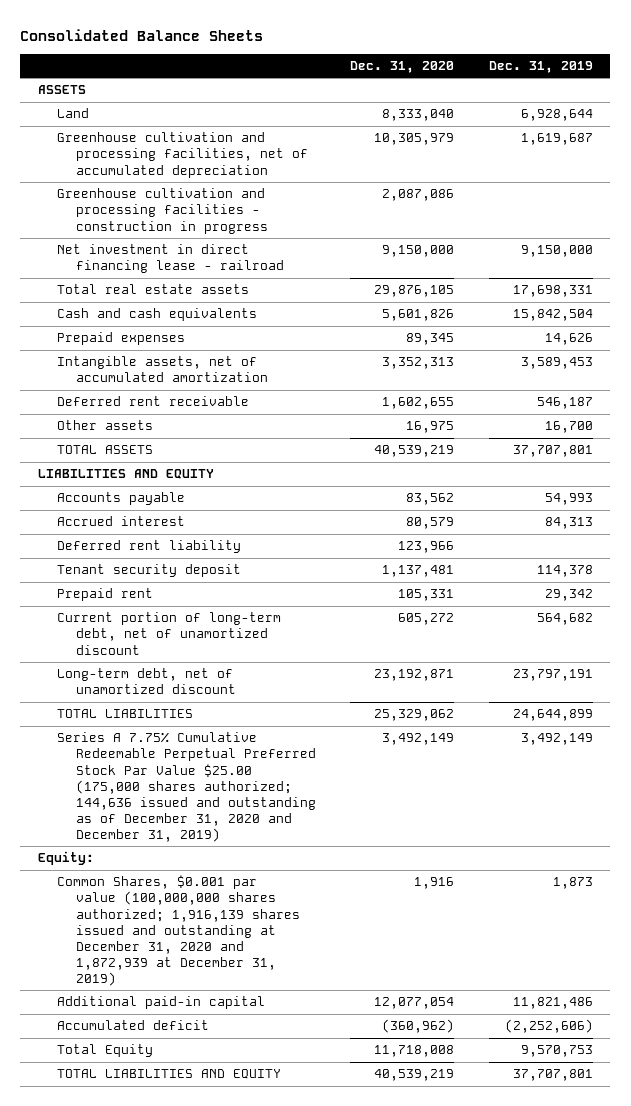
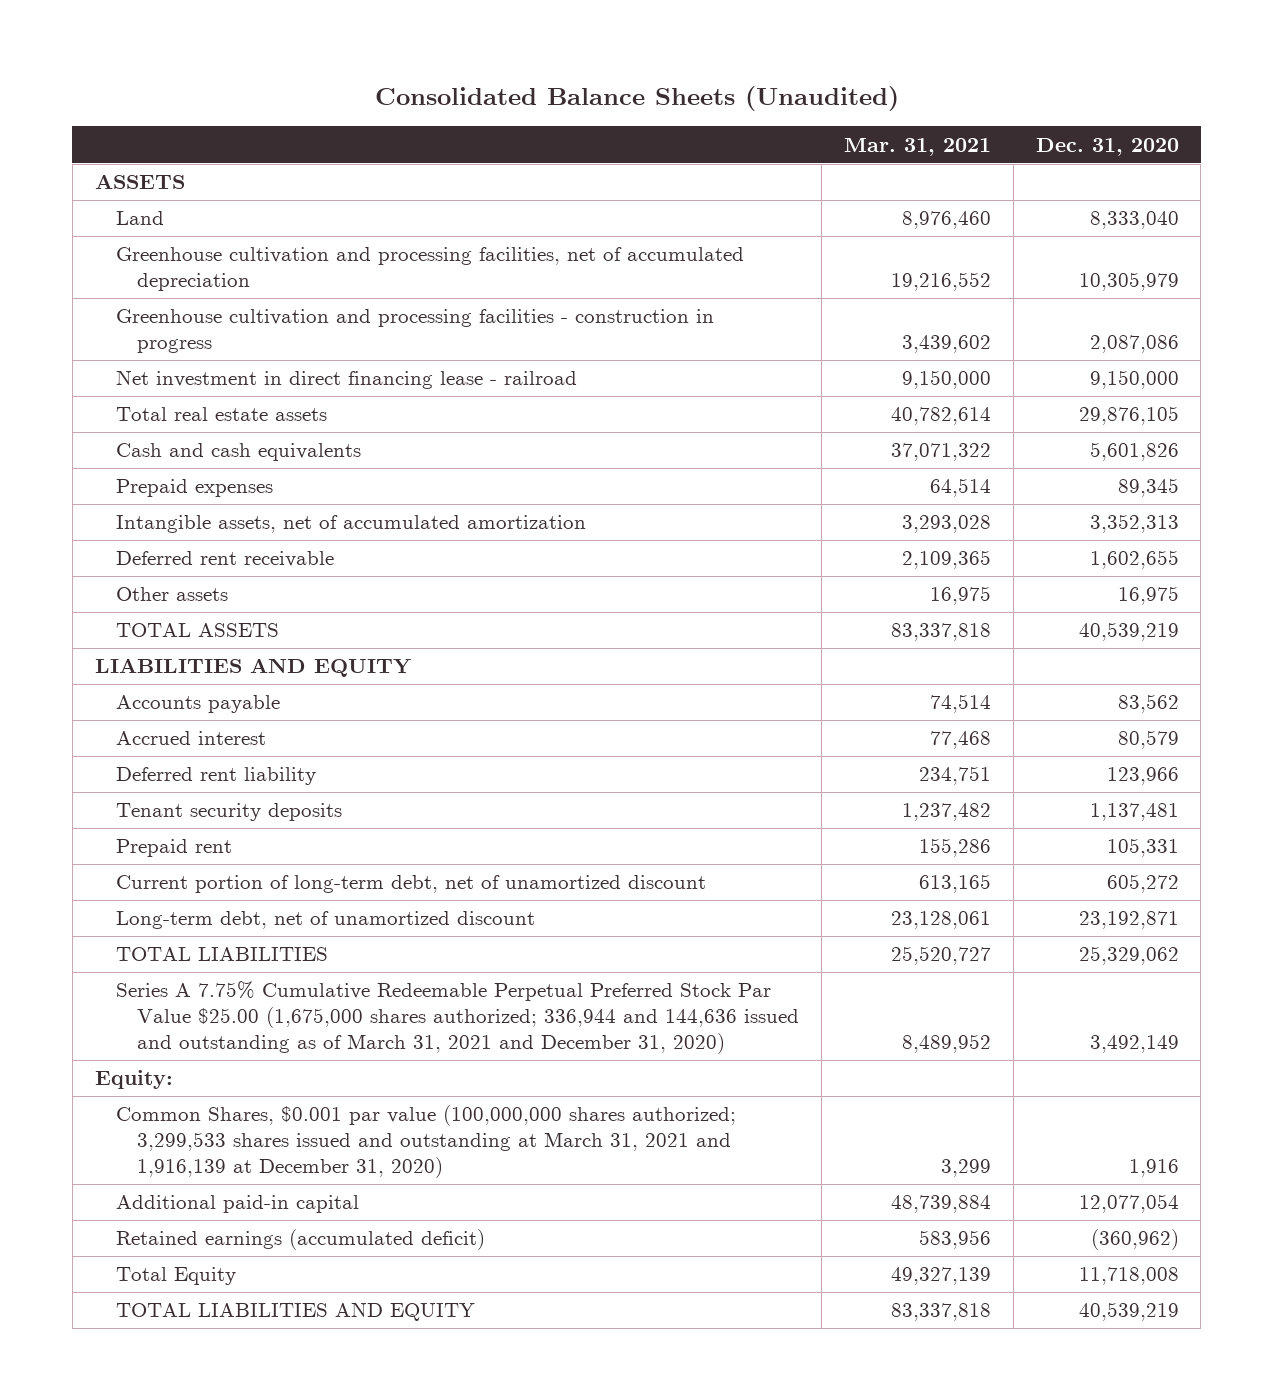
- Consolidated Balance Sheets
+ Consolidated Balance Sheets (Unaudited)
- | Dec. 31, 2020 | Dec. 31, 2019
+ | Mar. 31, 2021 | Dec. 31, 2020
- Tenant security deposit | 1,137,481 | 114,378
+ Tenant security deposits | 1,237,482 | 1,137,481
- Series A 7.75% Cumulative Redeemable Perpetual Preferred Stock Par Value $25.00 (175,000 shares authorized; 144,636 issued and outstanding as of December 31, 2020 and December 31, 2019) | 3,492,149 | 3,492,149
+ Series A 7.75% Cumulative Redeemable Perpetual Preferred Stock Par Value $25.00 (1,675,000 shares authorized; 336,944 and 144,636 issued and outstanding as of March 31, 2021 and December 31, 2020) | 8,489,952 | 3,492,149
- Common Shares, $0.001 par value (100,000,000 shares authorized; 1,916,139 shares issued and outstanding at December 31, 2020 and 1,872,939 at December 31, 2019) | 1,916 | 1,873
+ Common Shares, $0.001 par value (100,000,000 shares authorized; 3,299,533 shares issued and outstanding at March 31, 2021 and 1,916,139 at December 31, 2020) | 3,299 | 1,916
- Accumulated deficit | (360,962) | (2,252,606)
+ Retained earnings (accumulated deficit) | 583,956 | (360,962)

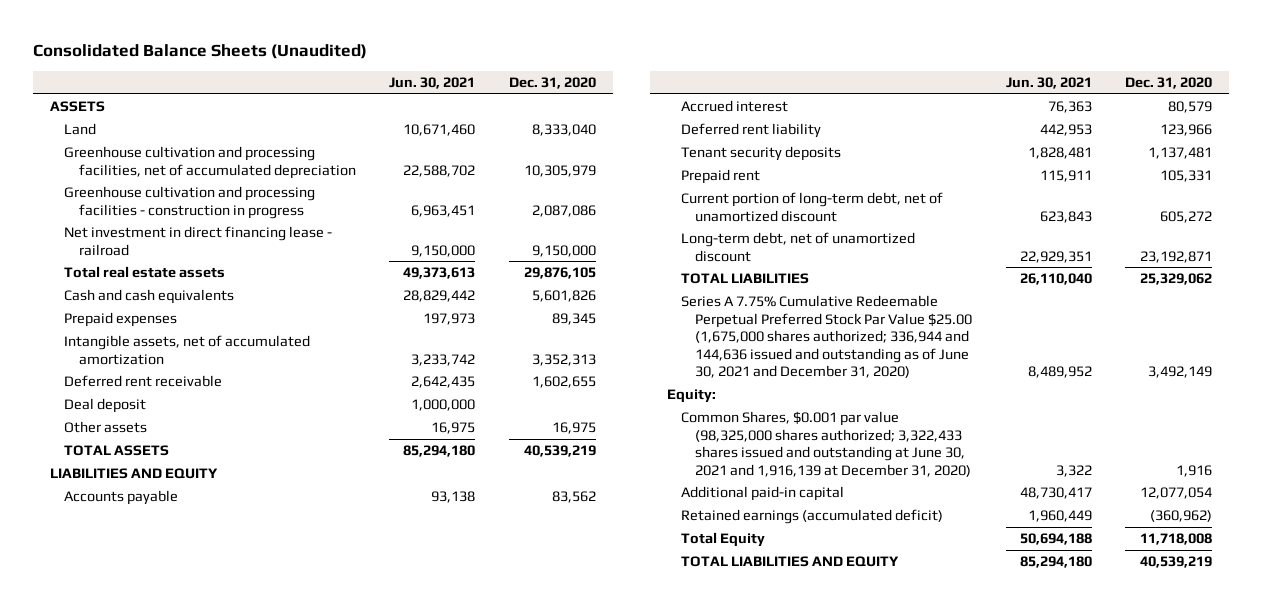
- | Mar. 31, 2021 | Dec. 31, 2020
+ | Jun. 30, 2021 | Dec. 31, 2020
+ Deal deposit | 1,000,000 |
- Series A 7.75% Cumulative Redeemable Perpetual Preferred Stock Par Value $25.00 (1,675,000 shares authorized; 336,944 and 144,636 issued and outstanding as of March 31, 2021 and December 31, 2020) | 8,489,952 | 3,492,149
+ Series A 7.75% Cumulative Redeemable Perpetual Preferred Stock Par Value $25.00 (1,675,000 shares authorized; 336,944 and 144,636 issued and outstanding as of June 30, 2021 and December 31, 2020) | 8,489,952 | 3,492,149
- Common Shares, $0.001 par value (100,000,000 shares authorized; 3,299,533 shares issued and outstanding at March 31, 2021 and 1,916,139 at December 31, 2020) | 3,299 | 1,916
+ Common Shares, $0.001 par value (98,325,000 shares authorized; 3,322,433 shares issued and outstanding at June 30, 2021 and 1,916,139 at December 31, 2020) | 3,322 | 1,916

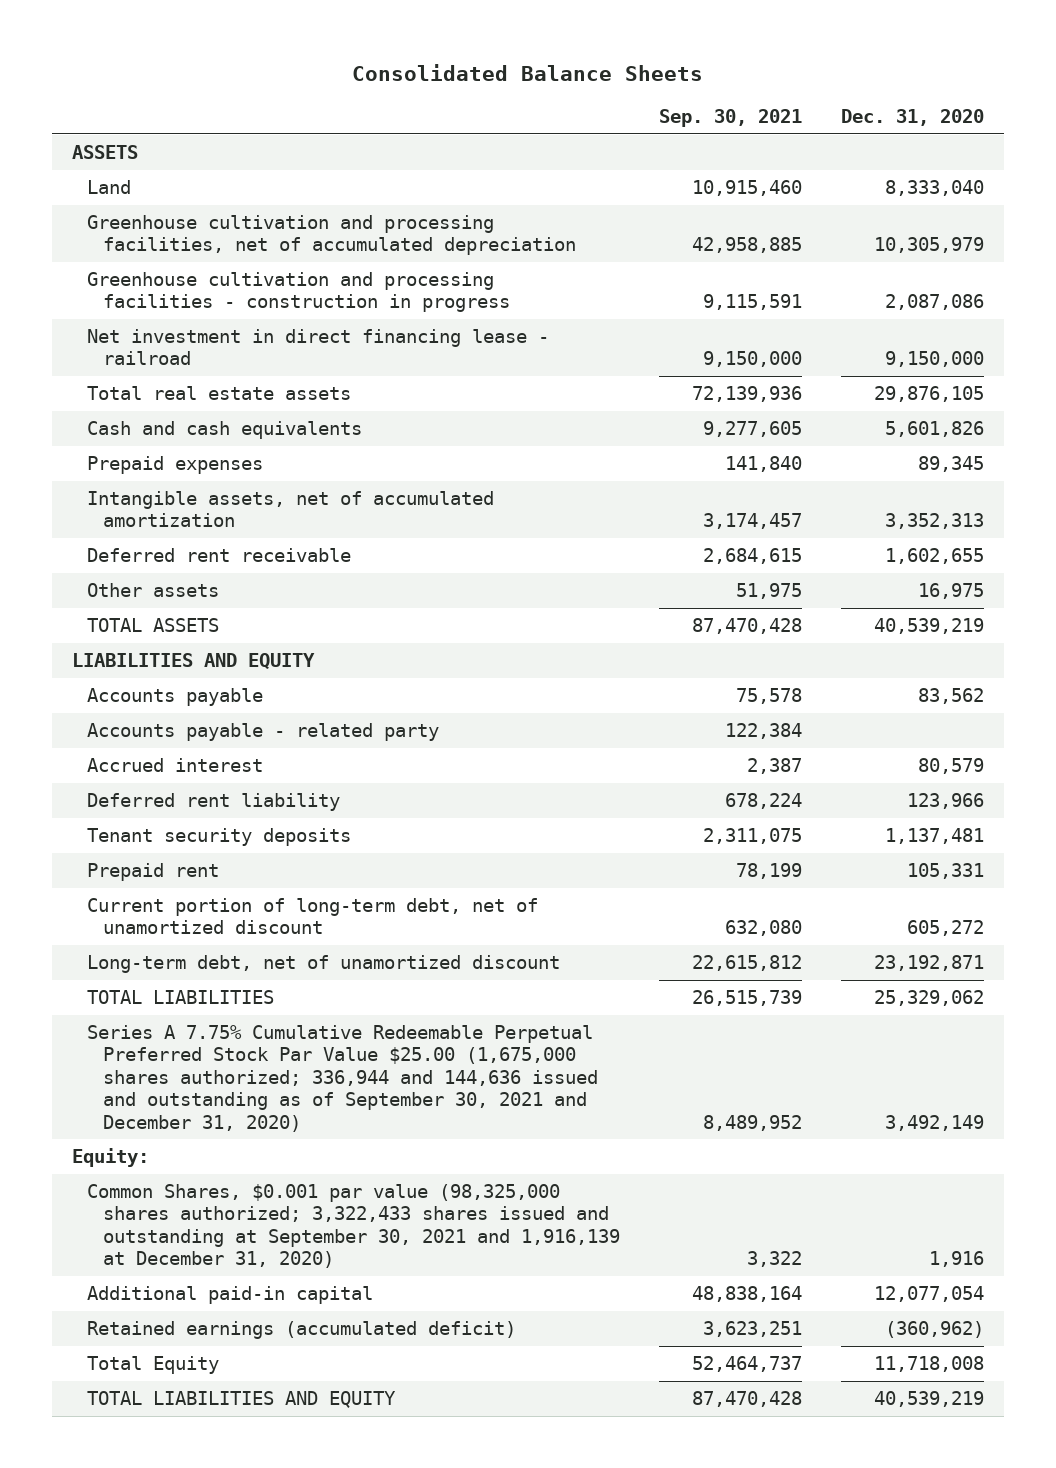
- Consolidated Balance Sheets (Unaudited)
+ Consolidated Balance Sheets
- | Jun. 30, 2021 | Dec. 31, 2020
+ | Sep. 30, 2021 | Dec. 31, 2020
- Deal deposit | 1,000,000 |
+ Accounts payable - related party | 122,384 |
- Series A 7.75% Cumulative Redeemable Perpetual Preferred Stock Par Value $25.00 (1,675,000 shares authorized; 336,944 and 144,636 issued and outstanding as of June 30, 2021 and December 31, 2020) | 8,489,952 | 3,492,149
+ Series A 7.75% Cumulative Redeemable Perpetual Preferred Stock Par Value $25.00 (1,675,000 shares authorized; 336,944 and 144,636 issued and outstanding as of September 30, 2021 and December 31, 2020) | 8,489,952 | 3,492,149
- Common Shares, $0.001 par value (98,325,000 shares authorized; 3,322,433 shares issued and outstanding at June 30, 2021 and 1,916,139 at December 31, 2020) | 3,322 | 1,916
+ Common Shares, $0.001 par value (98,325,000 shares authorized; 3,322,433 shares issued and outstanding at September 30, 2021 and 1,916,139 at December 31, 2020) | 3,322 | 1,916

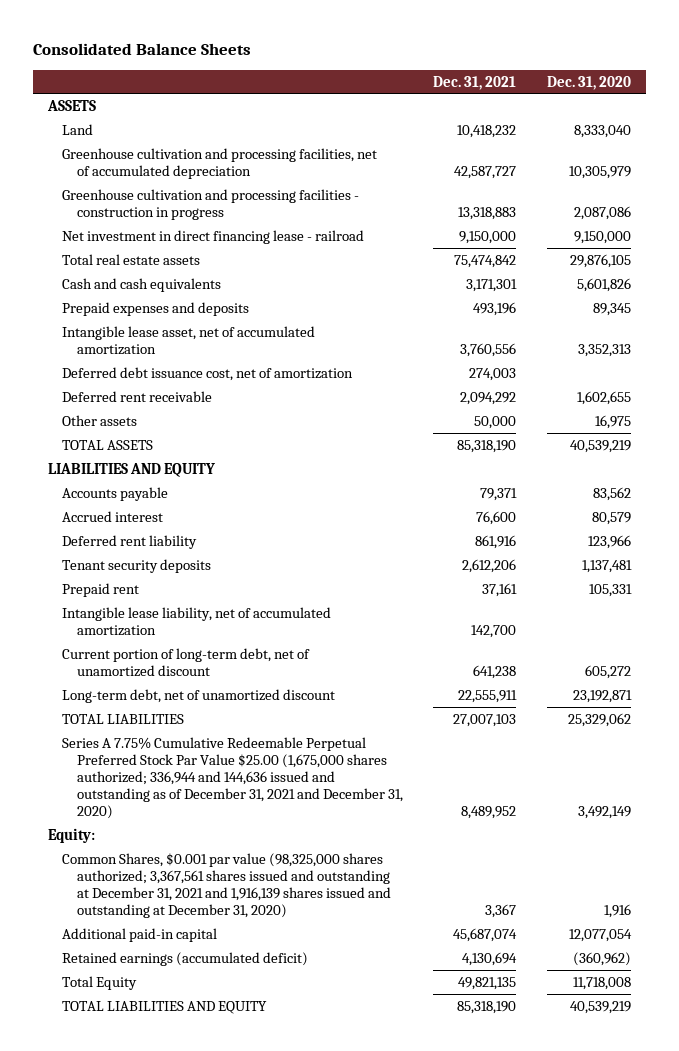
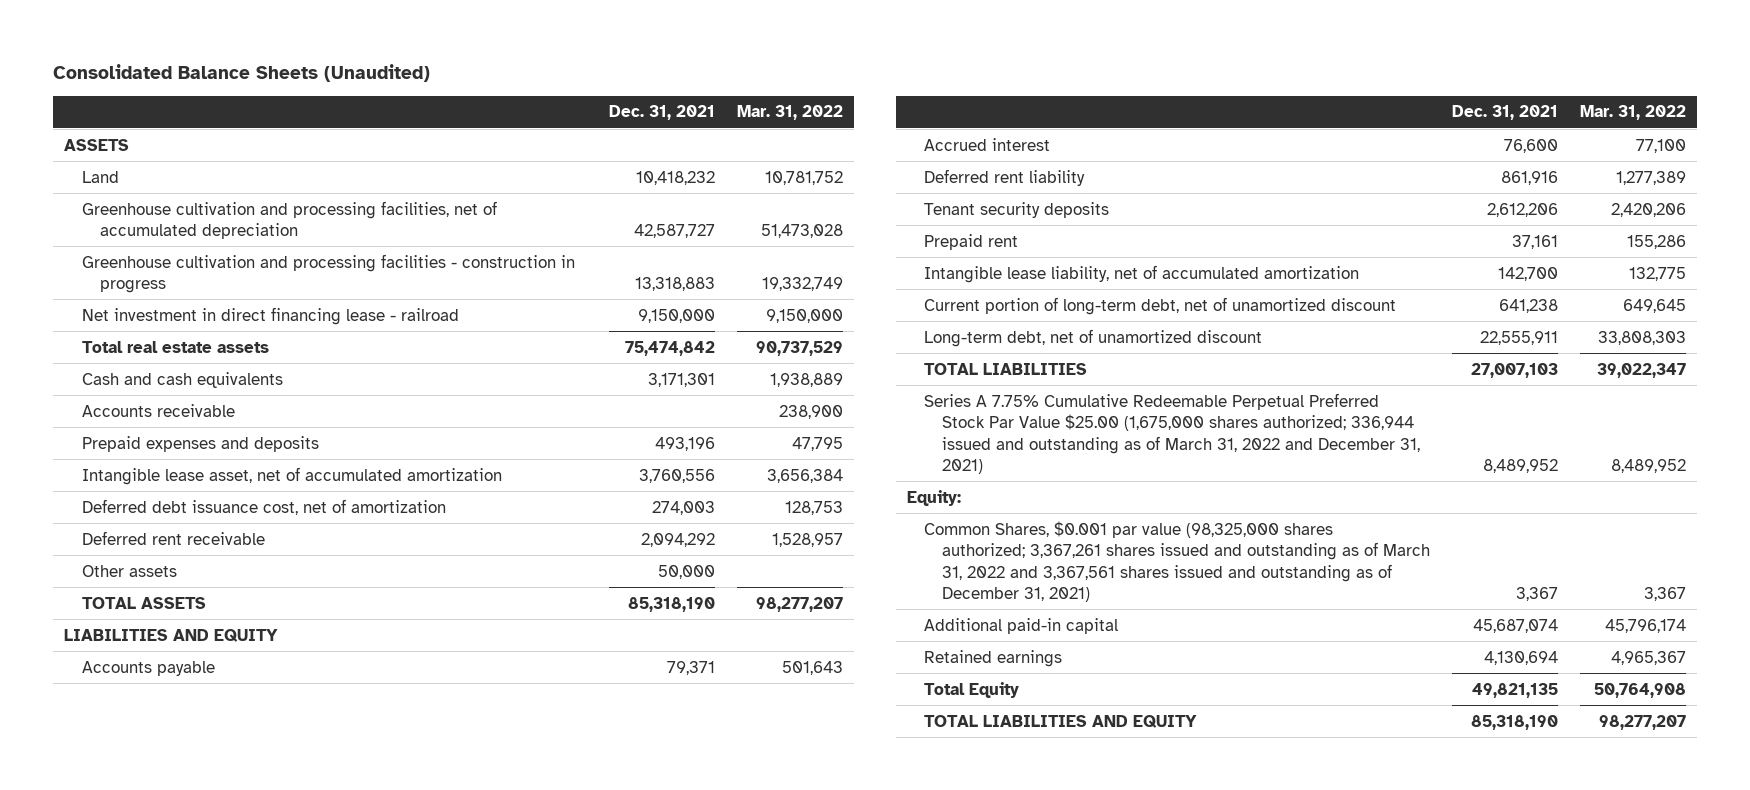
- Consolidated Balance Sheets
+ Consolidated Balance Sheets (Unaudited)
- | Dec. 31, 2021 | Dec. 31, 2020
+ | Dec. 31, 2021 | Mar. 31, 2022
+ Accounts receivable | | 238,900
- Series A 7.75% Cumulative Redeemable Perpetual Preferred Stock Par Value $25.00 (1,675,000 shares authorized; 336,944 and 144,636 issued and outstanding as of December 31, 2021 and December 31, 2020) | 8,489,952 | 3,492,149
+ Series A 7.75% Cumulative Redeemable Perpetual Preferred Stock Par Value $25.00 (1,675,000 shares authorized; 336,944 issued and outstanding as of March 31, 2022 and December 31, 2021) | 8,489,952 | 8,489,952
- Common Shares, $0.001 par value (98,325,000 shares authorized; 3,367,561 shares issued and outstanding at December 31, 2021 and 1,916,139 shares issued and outstanding at December 31, 2020) | 3,367 | 1,916
+ Common Shares, $0.001 par value (98,325,000 shares authorized; 3,367,261 shares issued and outstanding as of March 31, 2022 and 3,367,561 shares issued and outstanding as of December 31, 2021) | 3,367 | 3,367
- Retained earnings (accumulated deficit) | 4,130,694 | (360,962)
+ Retained earnings | 4,130,694 | 4,965,367

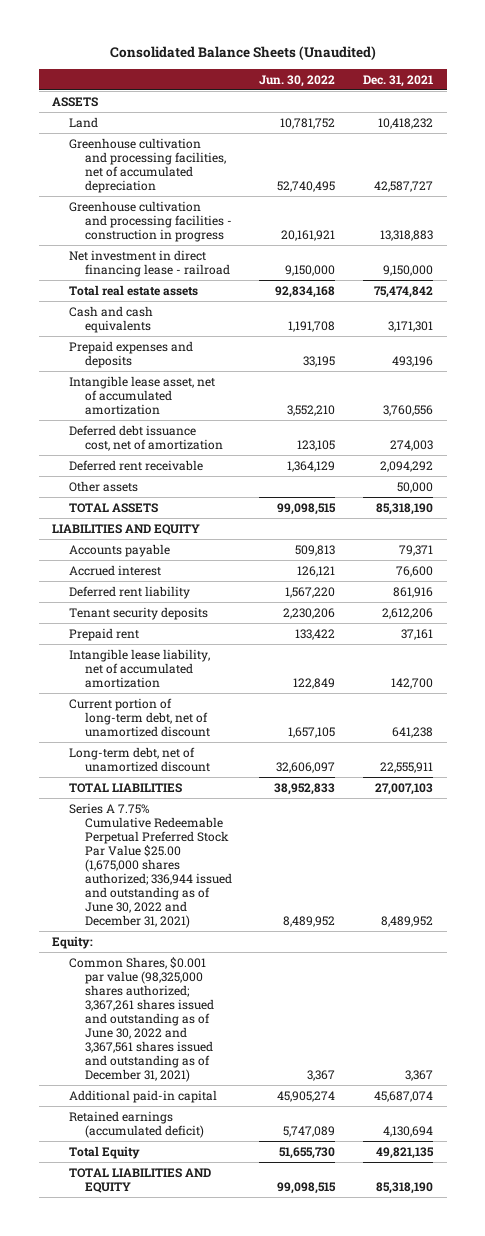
- | Dec. 31, 2021 | Mar. 31, 2022
+ | Jun. 30, 2022 | Dec. 31, 2021
- Accounts receivable | | 238,900
- Series A 7.75% Cumulative Redeemable Perpetual Preferred Stock Par Value $25.00 (1,675,000 shares authorized; 336,944 issued and outstanding as of March 31, 2022 and December 31, 2021) | 8,489,952 | 8,489,952
+ Series A 7.75% Cumulative Redeemable Perpetual Preferred Stock Par Value $25.00 (1,675,000 shares authorized; 336,944 issued and outstanding as of June 30, 2022 and December 31, 2021) | 8,489,952 | 8,489,952
- Common Shares, $0.001 par value (98,325,000 shares authorized; 3,367,261 shares issued and outstanding as of March 31, 2022 and 3,367,561 shares issued and outstanding as of December 31, 2021) | 3,367 | 3,367
+ Common Shares, $0.001 par value (98,325,000 shares authorized; 3,367,261 shares issued and outstanding as of June 30, 2022 and 3,367,561 shares issued and outstanding as of December 31, 2021) | 3,367 | 3,367
- Retained earnings | 4,130,694 | 4,965,367
+ Retained earnings (accumulated deficit) | 5,747,089 | 4,130,694

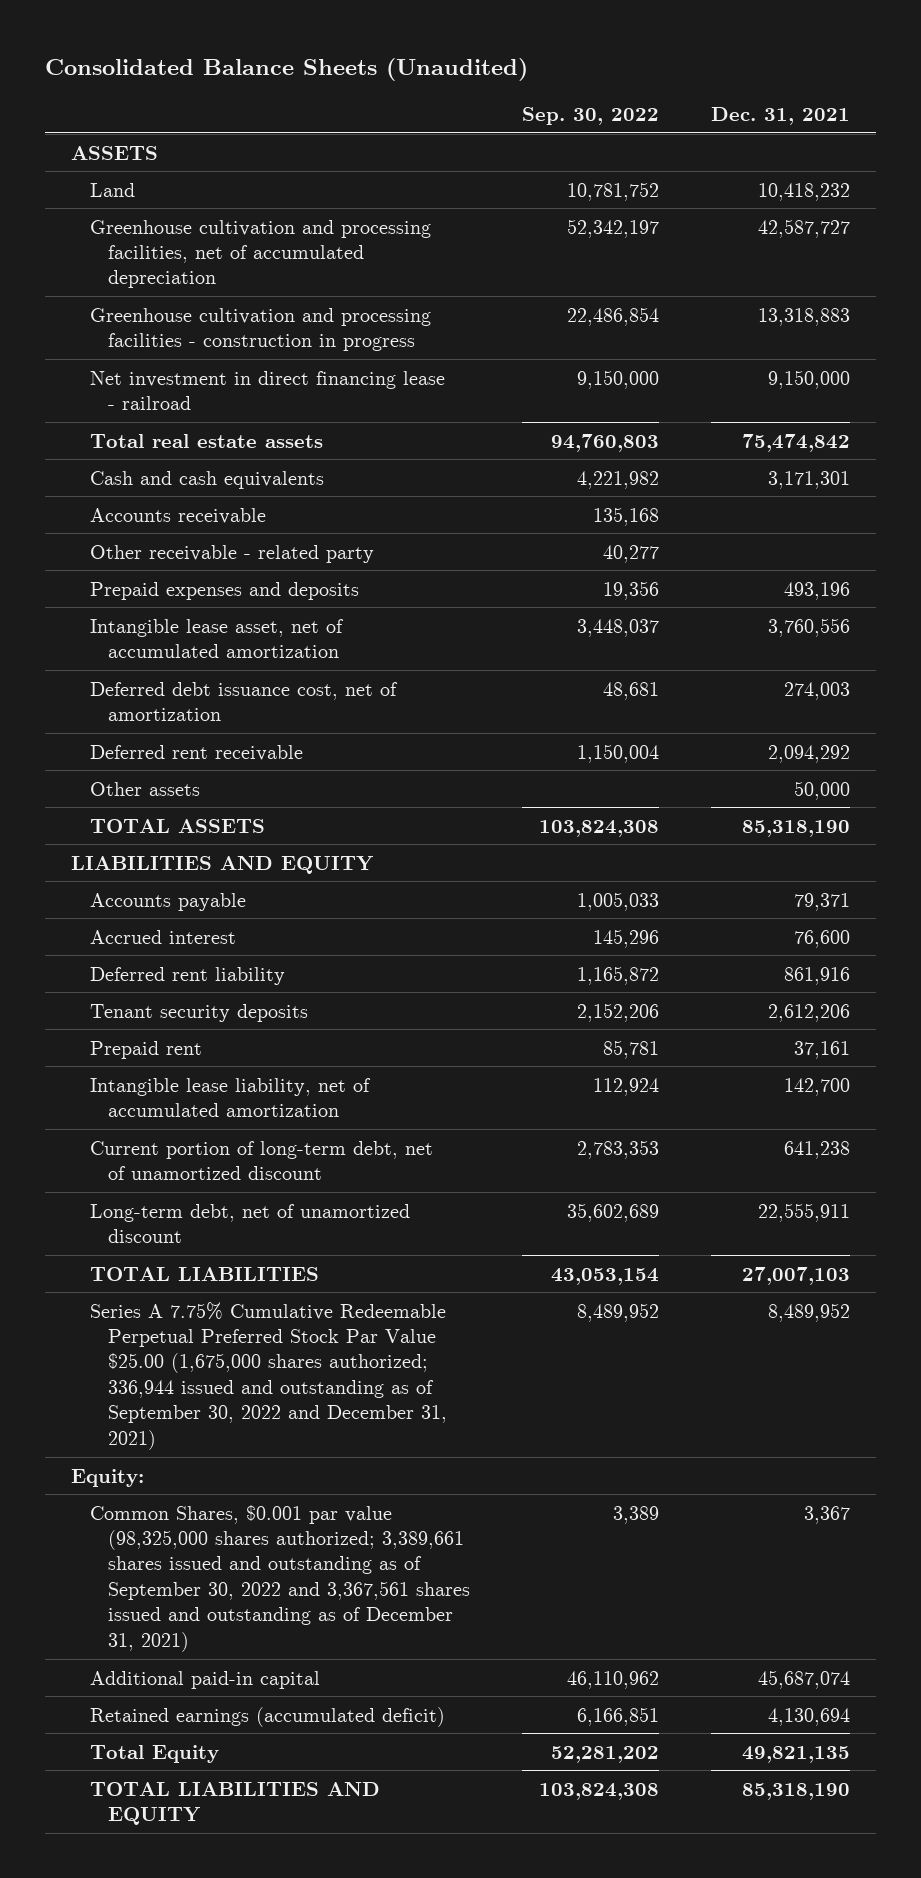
- | Jun. 30, 2022 | Dec. 31, 2021
+ | Sep. 30, 2022 | Dec. 31, 2021
+ Accounts receivable | 135,168 |
+ Other receivable - related party | 40,277 |
- Series A 7.75% Cumulative Redeemable Perpetual Preferred Stock Par Value $25.00 (1,675,000 shares authorized; 336,944 issued and outstanding as of June 30, 2022 and December 31, 2021) | 8,489,952 | 8,489,952
+ Series A 7.75% Cumulative Redeemable Perpetual Preferred Stock Par Value $25.00 (1,675,000 shares authorized; 336,944 issued and outstanding as of September 30, 2022 and December 31, 2021) | 8,489,952 | 8,489,952
- Common Shares, $0.001 par value (98,325,000 shares authorized; 3,367,261 shares issued and outstanding as of June 30, 2022 and 3,367,561 shares issued and outstanding as of December 31, 2021) | 3,367 | 3,367
+ Common Shares, $0.001 par value (98,325,000 shares authorized; 3,389,661 shares issued and outstanding as of September 30, 2022 and 3,367,561 shares issued and outstanding as of December 31, 2021) | 3,389 | 3,367

